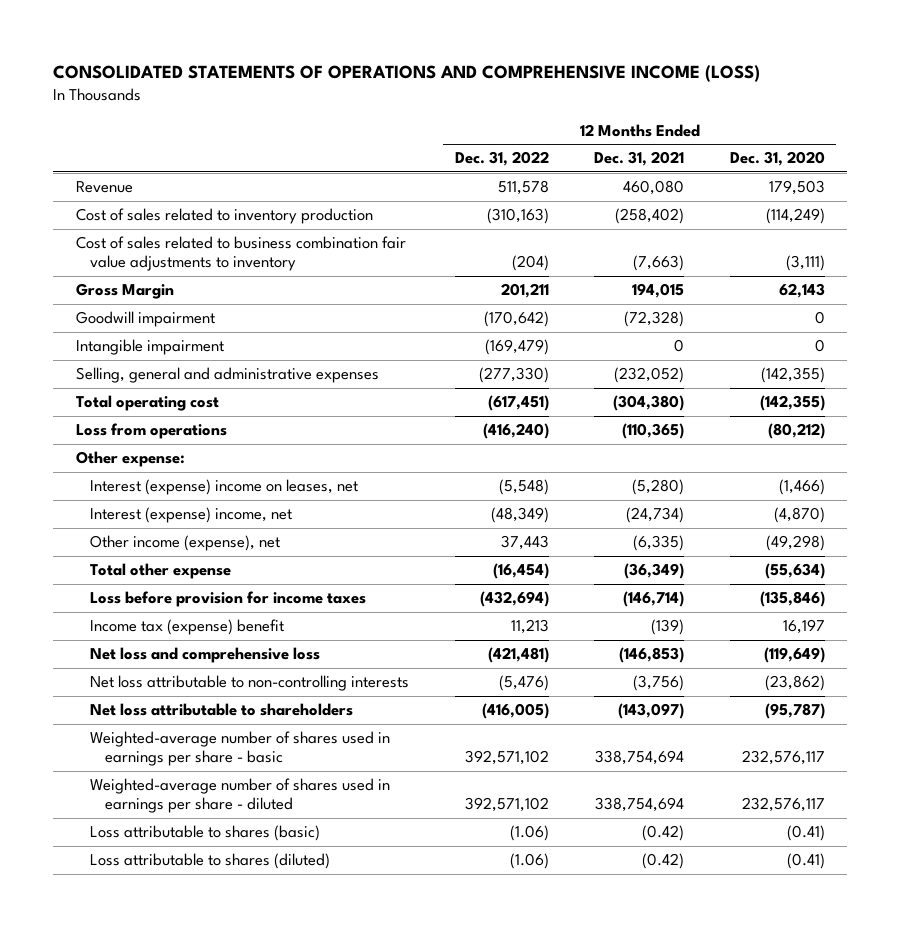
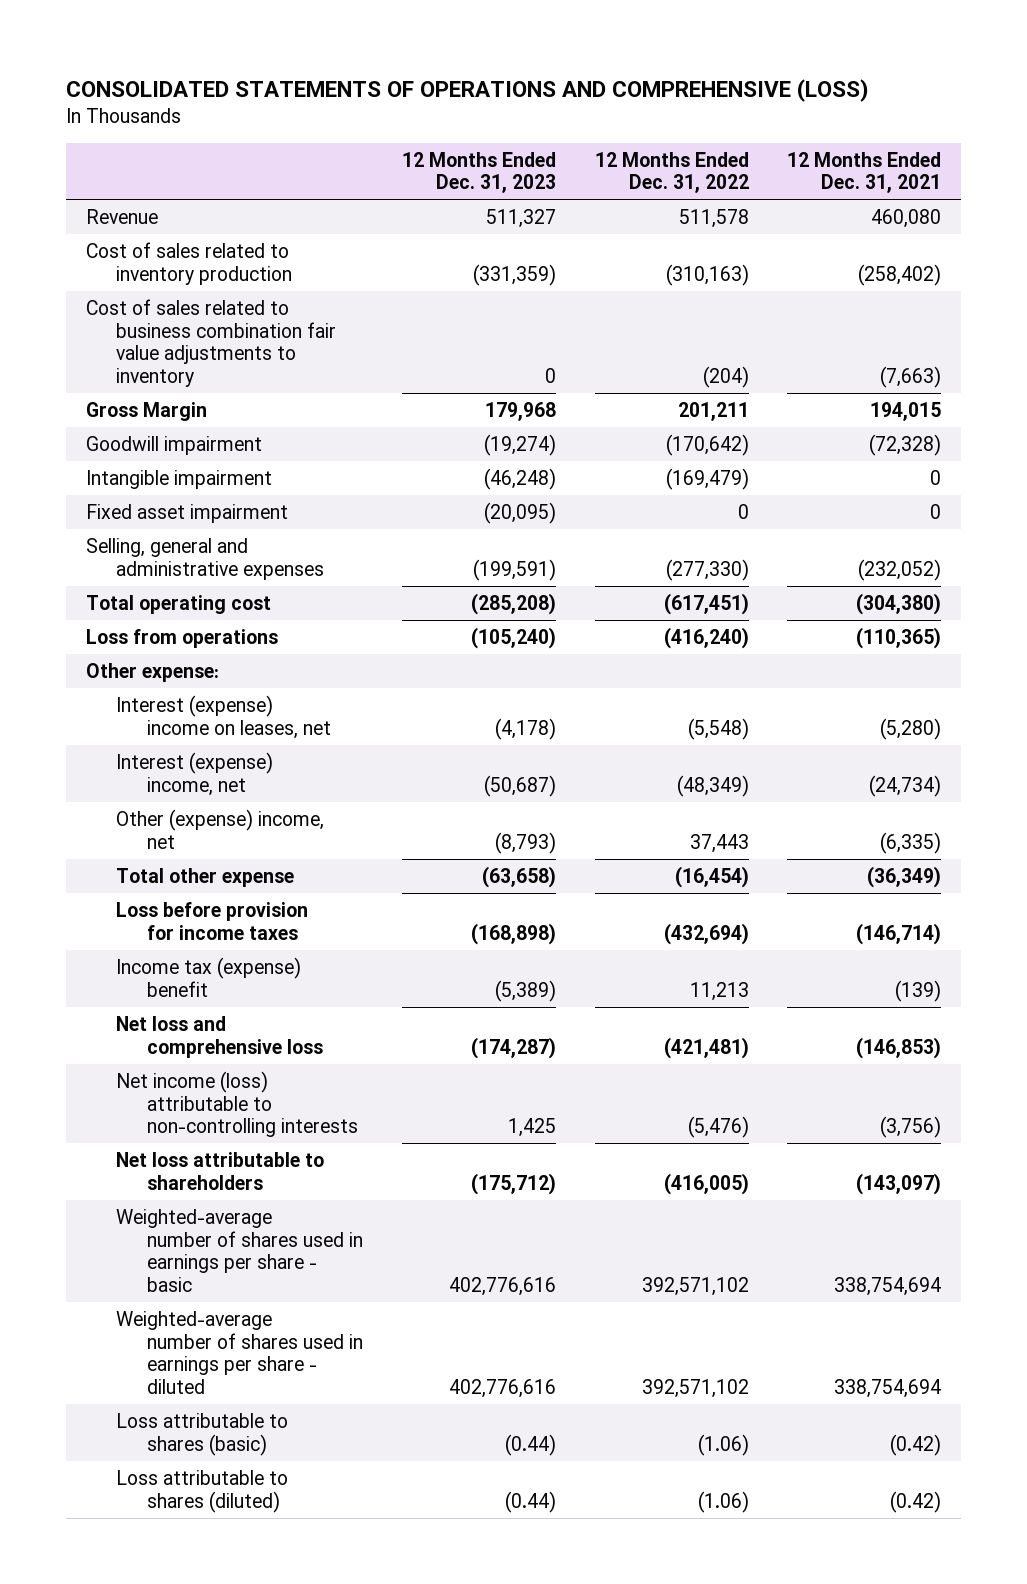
- CONSOLIDATED STATEMENTS OF OPERATIONS AND COMPREHENSIVE INCOME (LOSS)
+ CONSOLIDATED STATEMENTS OF OPERATIONS AND COMPREHENSIVE (LOSS)
- | 12 Months Ended Dec. 31, 2022 | 12 Months Ended Dec. 31, 2021 | 12 Months Ended Dec. 31, 2020
+ | 12 Months Ended Dec. 31, 2023 | 12 Months Ended Dec. 31, 2022 | 12 Months Ended Dec. 31, 2021
+ Fixed asset impairment | (20,095) | 0 | 0
- Other income (expense), net | 37,443 | (6,335) | (49,298)
+ Other (expense) income, net | (8,793) | 37,443 | (6,335)
- Net loss attributable to non-controlling interests | (5,476) | (3,756) | (23,862)
+ Net income (loss) attributable to non-controlling interests | 1,425 | (5,476) | (3,756)

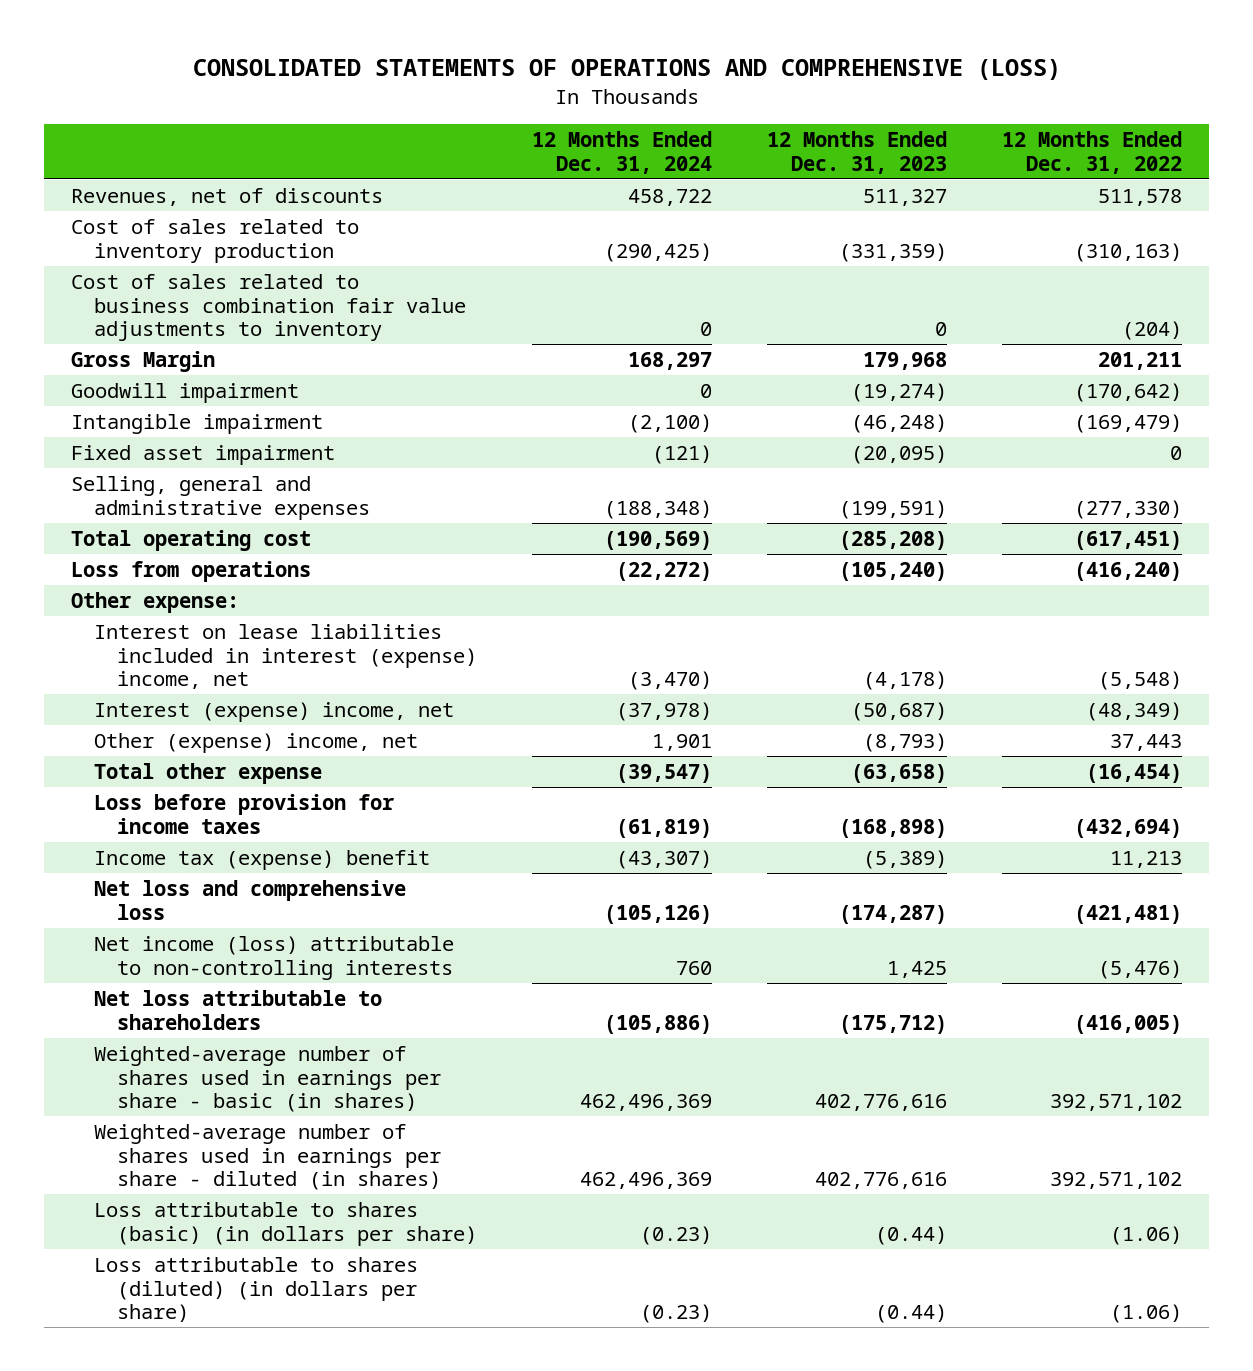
- | 12 Months Ended Dec. 31, 2023 | 12 Months Ended Dec. 31, 2022 | 12 Months Ended Dec. 31, 2021
+ | 12 Months Ended Dec. 31, 2024 | 12 Months Ended Dec. 31, 2023 | 12 Months Ended Dec. 31, 2022
- Revenue | 511,327 | 511,578 | 460,080
+ Revenues, net of discounts | 458,722 | 511,327 | 511,578
- Interest (expense) income on leases, net | (4,178) | (5,548) | (5,280)
+ Interest on lease liabilities included in interest (expense) income, net | (3,470) | (4,178) | (5,548)
- Weighted-average number of shares used in earnings per share - basic | 402,776,616 | 392,571,102 | 338,754,694
- Weighted-average number of shares used in earnings per share - diluted | 402,776,616 | 392,571,102 | 338,754,694
- Loss attributable to shares (basic) | (0.44) | (1.06) | (0.42)
- Loss attributable to shares (diluted) | (0.44) | (1.06) | (0.42)
+ Weighted-average number of shares used in earnings per share - basic (in shares) | 462,496,369 | 402,776,616 | 392,571,102
+ Weighted-average number of shares used in earnings per share - diluted (in shares) | 462,496,369 | 402,776,616 | 392,571,102
+ Loss attributable to shares (basic) (in dollars per share) | (0.23) | (0.44) | (1.06)
+ Loss attributable to shares (diluted) (in dollars per share) | (0.23) | (0.44) | (1.06)

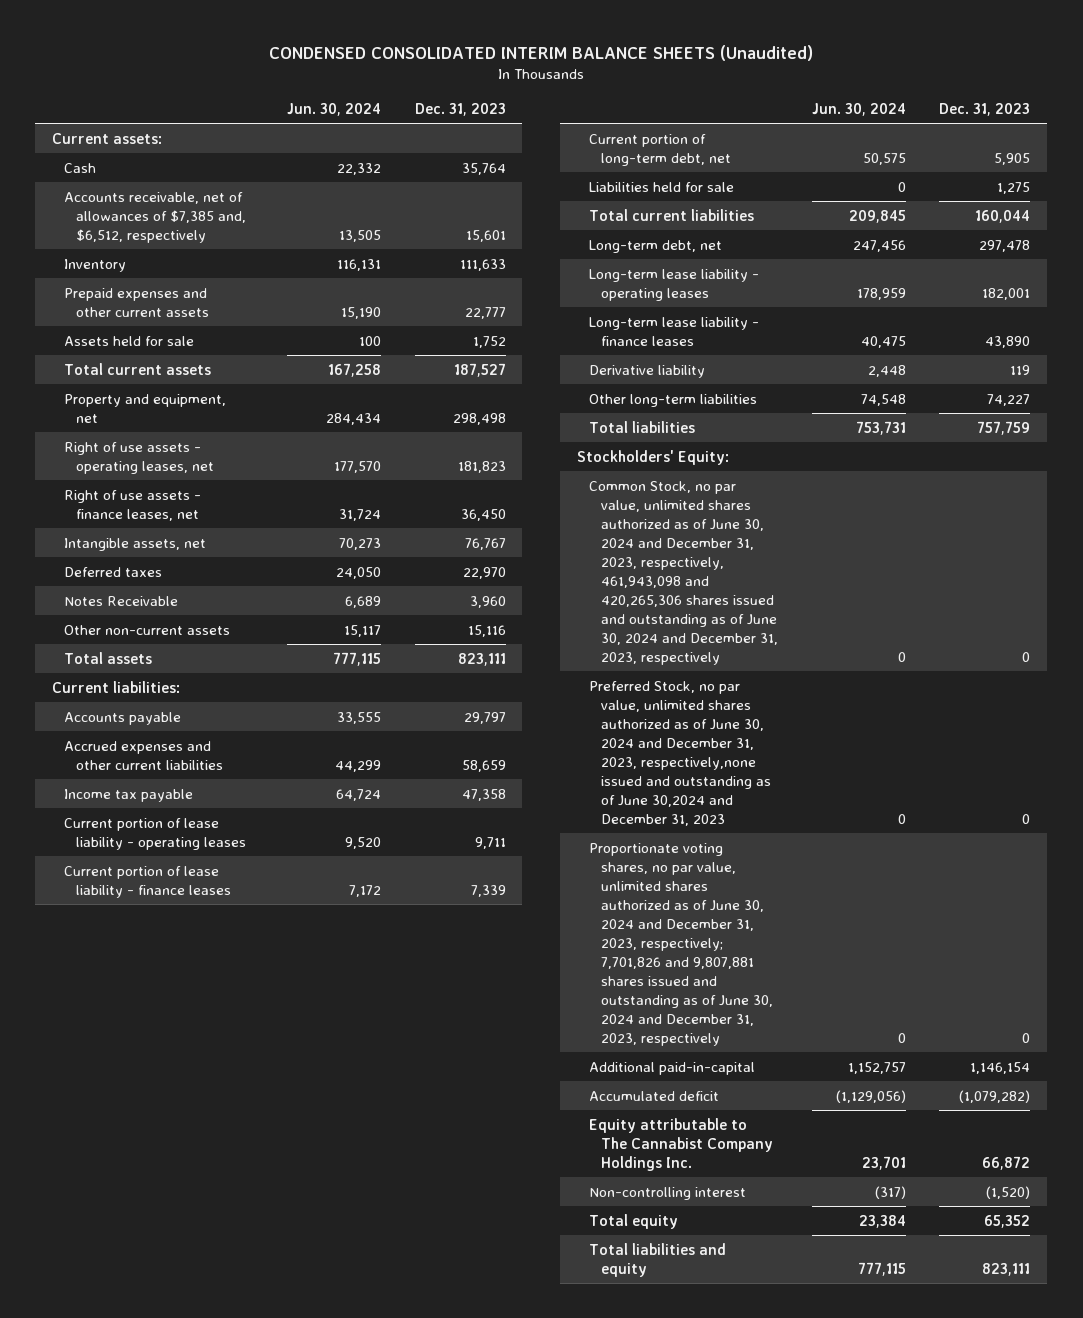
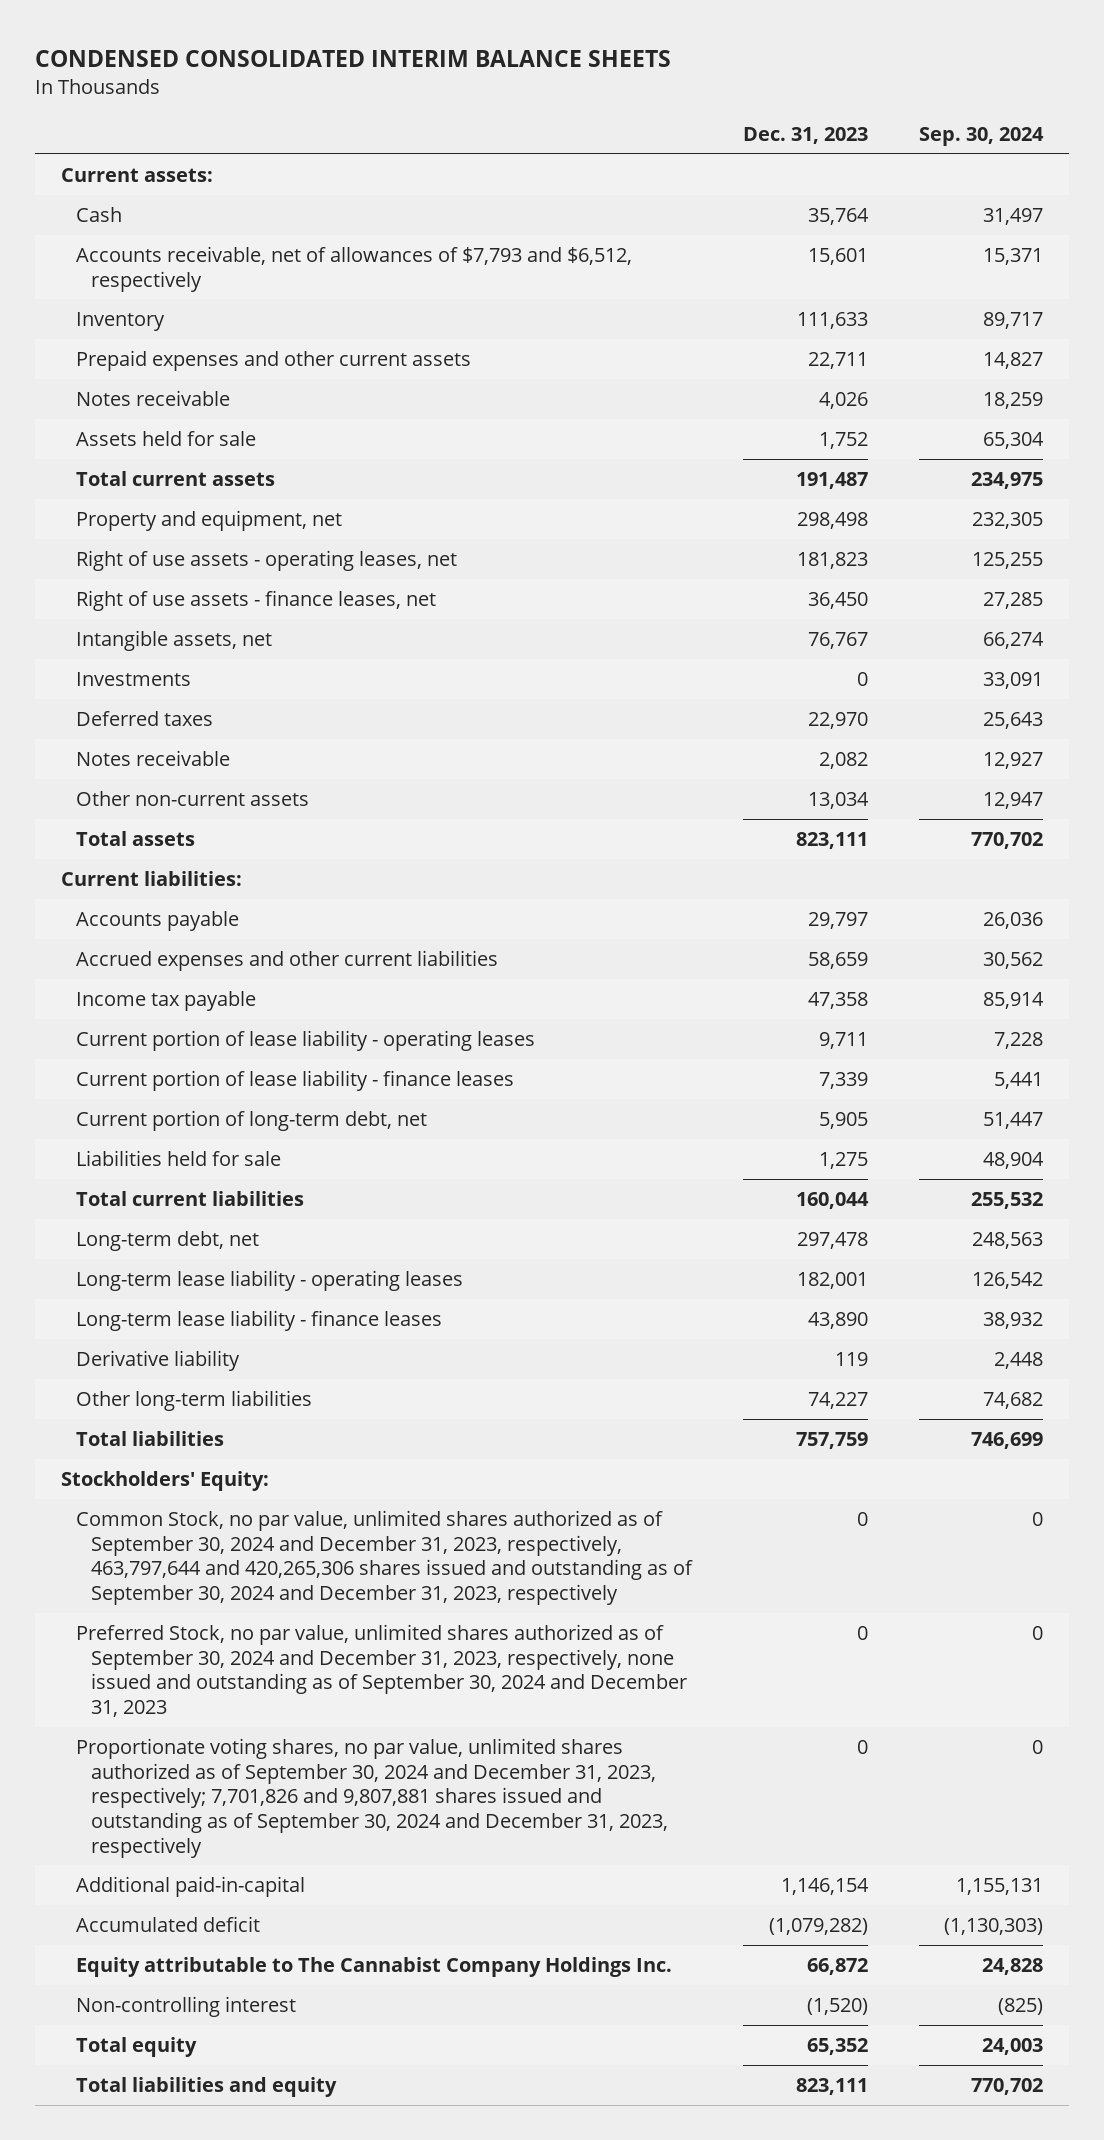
- CONDENSED CONSOLIDATED INTERIM BALANCE SHEETS (Unaudited)
+ CONDENSED CONSOLIDATED INTERIM BALANCE SHEETS
- | Jun. 30, 2024 | Dec. 31, 2023
+ | Dec. 31, 2023 | Sep. 30, 2024
- Accounts receivable, net of allowances of $7,385 and, $6,512, respectively | 13,505 | 15,601
+ Accounts receivable, net of allowances of $7,793 and $6,512, respectively | 15,601 | 15,371
- Prepaid expenses and other current assets | 15,190 | 22,777
+ Prepaid expenses and other current assets | 22,711 | 14,827
+ Notes receivable | 4,026 | 18,259
- Total current assets | 167,258 | 187,527
+ Total current assets | 191,487 | 234,975
+ Investments | 0 | 33,091
- Notes Receivable | 6,689 | 3,960
- Other non-current assets | 15,117 | 15,116
+ Notes receivable | 2,082 | 12,927
+ Other non-current assets | 13,034 | 12,947
- Common Stock, no par value, unlimited shares authorized as of June 30, 2024 and December 31, 2023, respectively, 461,943,098 and 420,265,306 shares issued and outstanding as of June 30, 2024 and December 31, 2023, respectively | 0 | 0
- Preferred Stock, no par value, unlimited shares authorized as of June 30, 2024 and December 31, 2023, respectively,none issued and outstanding as of June 30,2024 and December 31, 2023 | 0 | 0
- Proportionate voting shares, no par value, unlimited shares authorized as of June 30, 2024 and December 31, 2023, respectively; 7,701,826 and 9,807,881 shares issued and outstanding as of June 30, 2024 and December 31, 2023, respectively | 0 | 0
+ Common Stock, no par value, unlimited shares authorized as of September 30, 2024 and December 31, 2023, respectively, 463,797,644 and 420,265,306 shares issued and outstanding as of September 30, 2024 and December 31, 2023, respectively | 0 | 0
+ Preferred Stock, no par value, unlimited shares authorized as of September 30, 2024 and December 31, 2023, respectively, none issued and outstanding as of September 30, 2024 and December 31, 2023 | 0 | 0
+ Proportionate voting shares, no par value, unlimited shares authorized as of September 30, 2024 and December 31, 2023, respectively; 7,701,826 and 9,807,881 shares issued and outstanding as of September 30, 2024 and December 31, 2023, respectively | 0 | 0

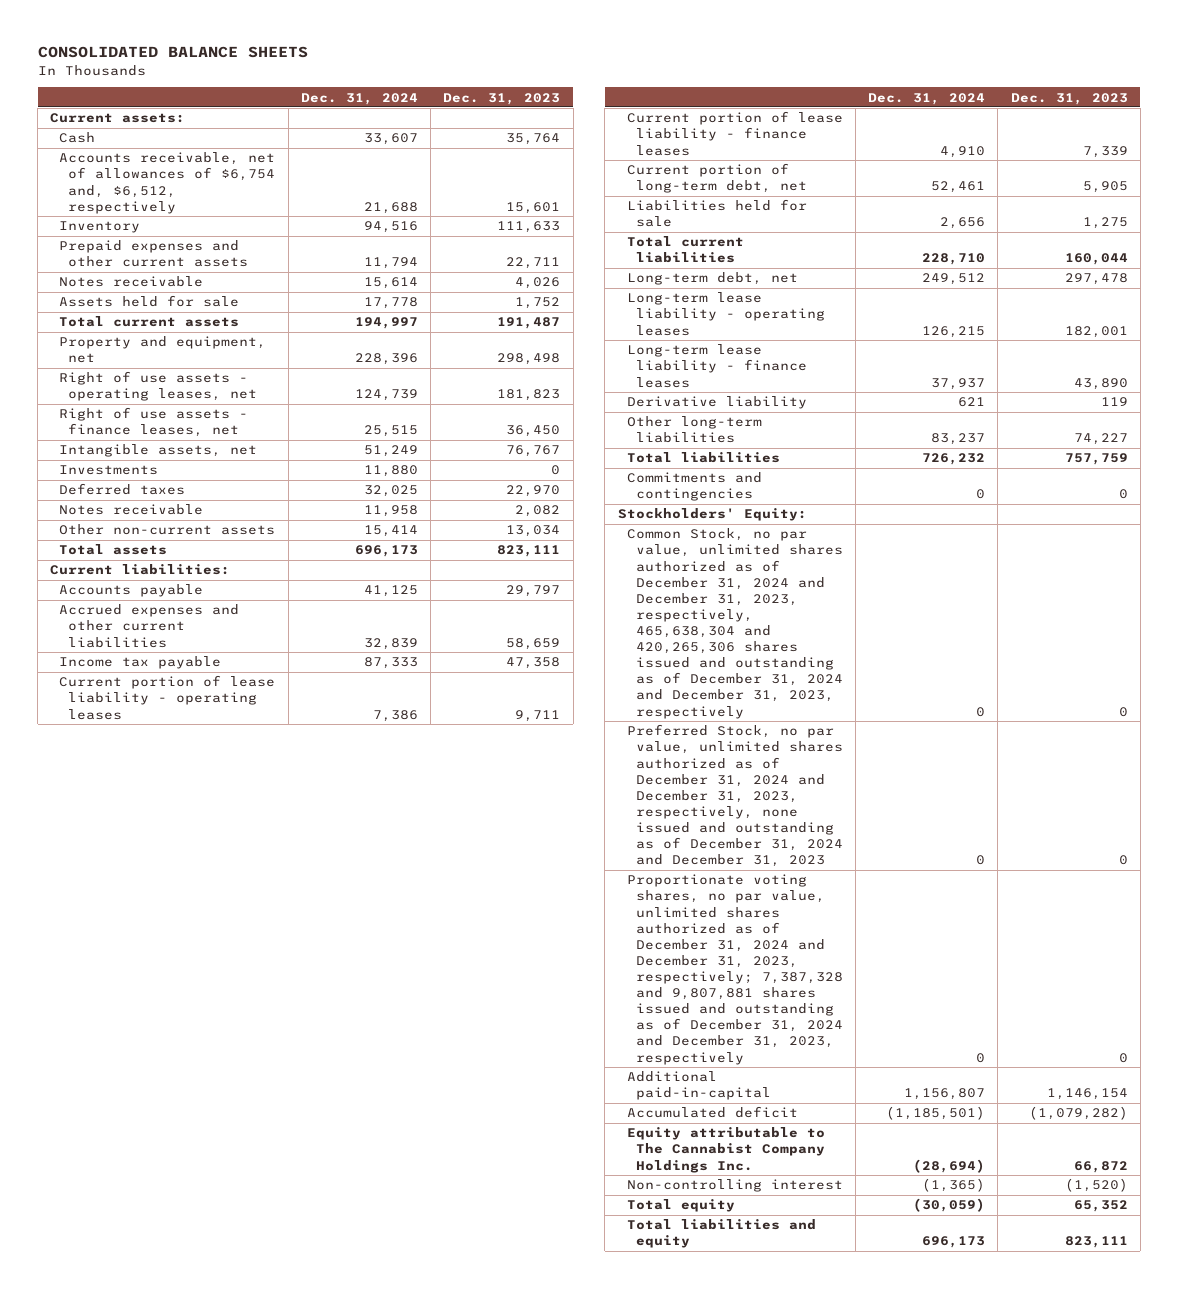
- CONDENSED CONSOLIDATED INTERIM BALANCE SHEETS
+ CONSOLIDATED BALANCE SHEETS
- | Dec. 31, 2023 | Sep. 30, 2024
+ | Dec. 31, 2024 | Dec. 31, 2023
- Accounts receivable, net of allowances of $7,793 and $6,512, respectively | 15,601 | 15,371
+ Accounts receivable, net of allowances of $6,754 and, $6,512, respectively | 21,688 | 15,601
+ Commitments and contingencies | 0 | 0
- Common Stock, no par value, unlimited shares authorized as of September 30, 2024 and December 31, 2023, respectively, 463,797,644 and 420,265,306 shares issued and outstanding as of September 30, 2024 and December 31, 2023, respectively | 0 | 0
- Preferred Stock, no par value, unlimited shares authorized as of September 30, 2024 and December 31, 2023, respectively, none issued and outstanding as of September 30, 2024 and December 31, 2023 | 0 | 0
- Proportionate voting shares, no par value, unlimited shares authorized as of September 30, 2024 and December 31, 2023, respectively; 7,701,826 and 9,807,881 shares issued and outstanding as of September 30, 2024 and December 31, 2023, respectively | 0 | 0
+ Common Stock, no par value, unlimited shares authorized as of December 31, 2024 and December 31, 2023, respectively, 465,638,304 and 420,265,306 shares issued and outstanding as of December 31, 2024 and December 31, 2023, respectively | 0 | 0
+ Preferred Stock, no par value, unlimited shares authorized as of December 31, 2024 and December 31, 2023, respectively, none issued and outstanding as of December 31, 2024 and December 31, 2023 | 0 | 0
+ Proportionate voting shares, no par value, unlimited shares authorized as of December 31, 2024 and December 31, 2023, respectively; 7,387,328 and 9,807,881 shares issued and outstanding as of December 31, 2024 and December 31, 2023, respectively | 0 | 0

